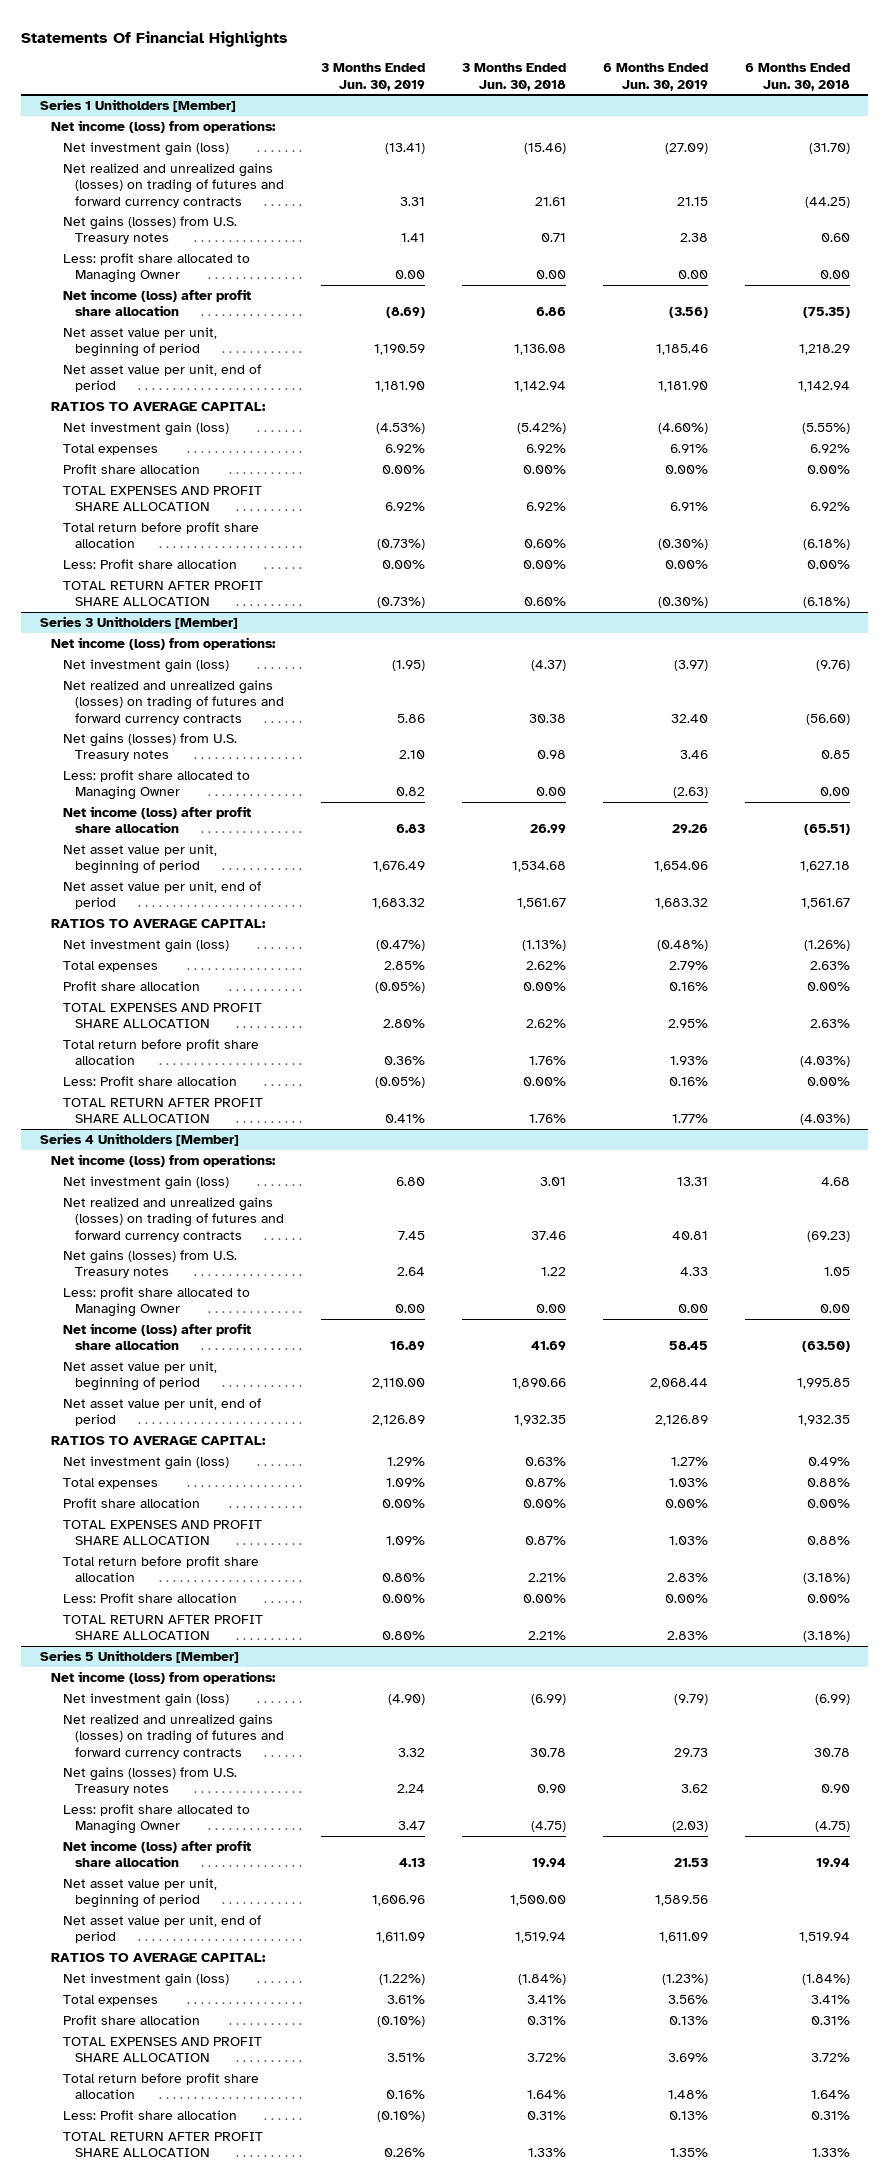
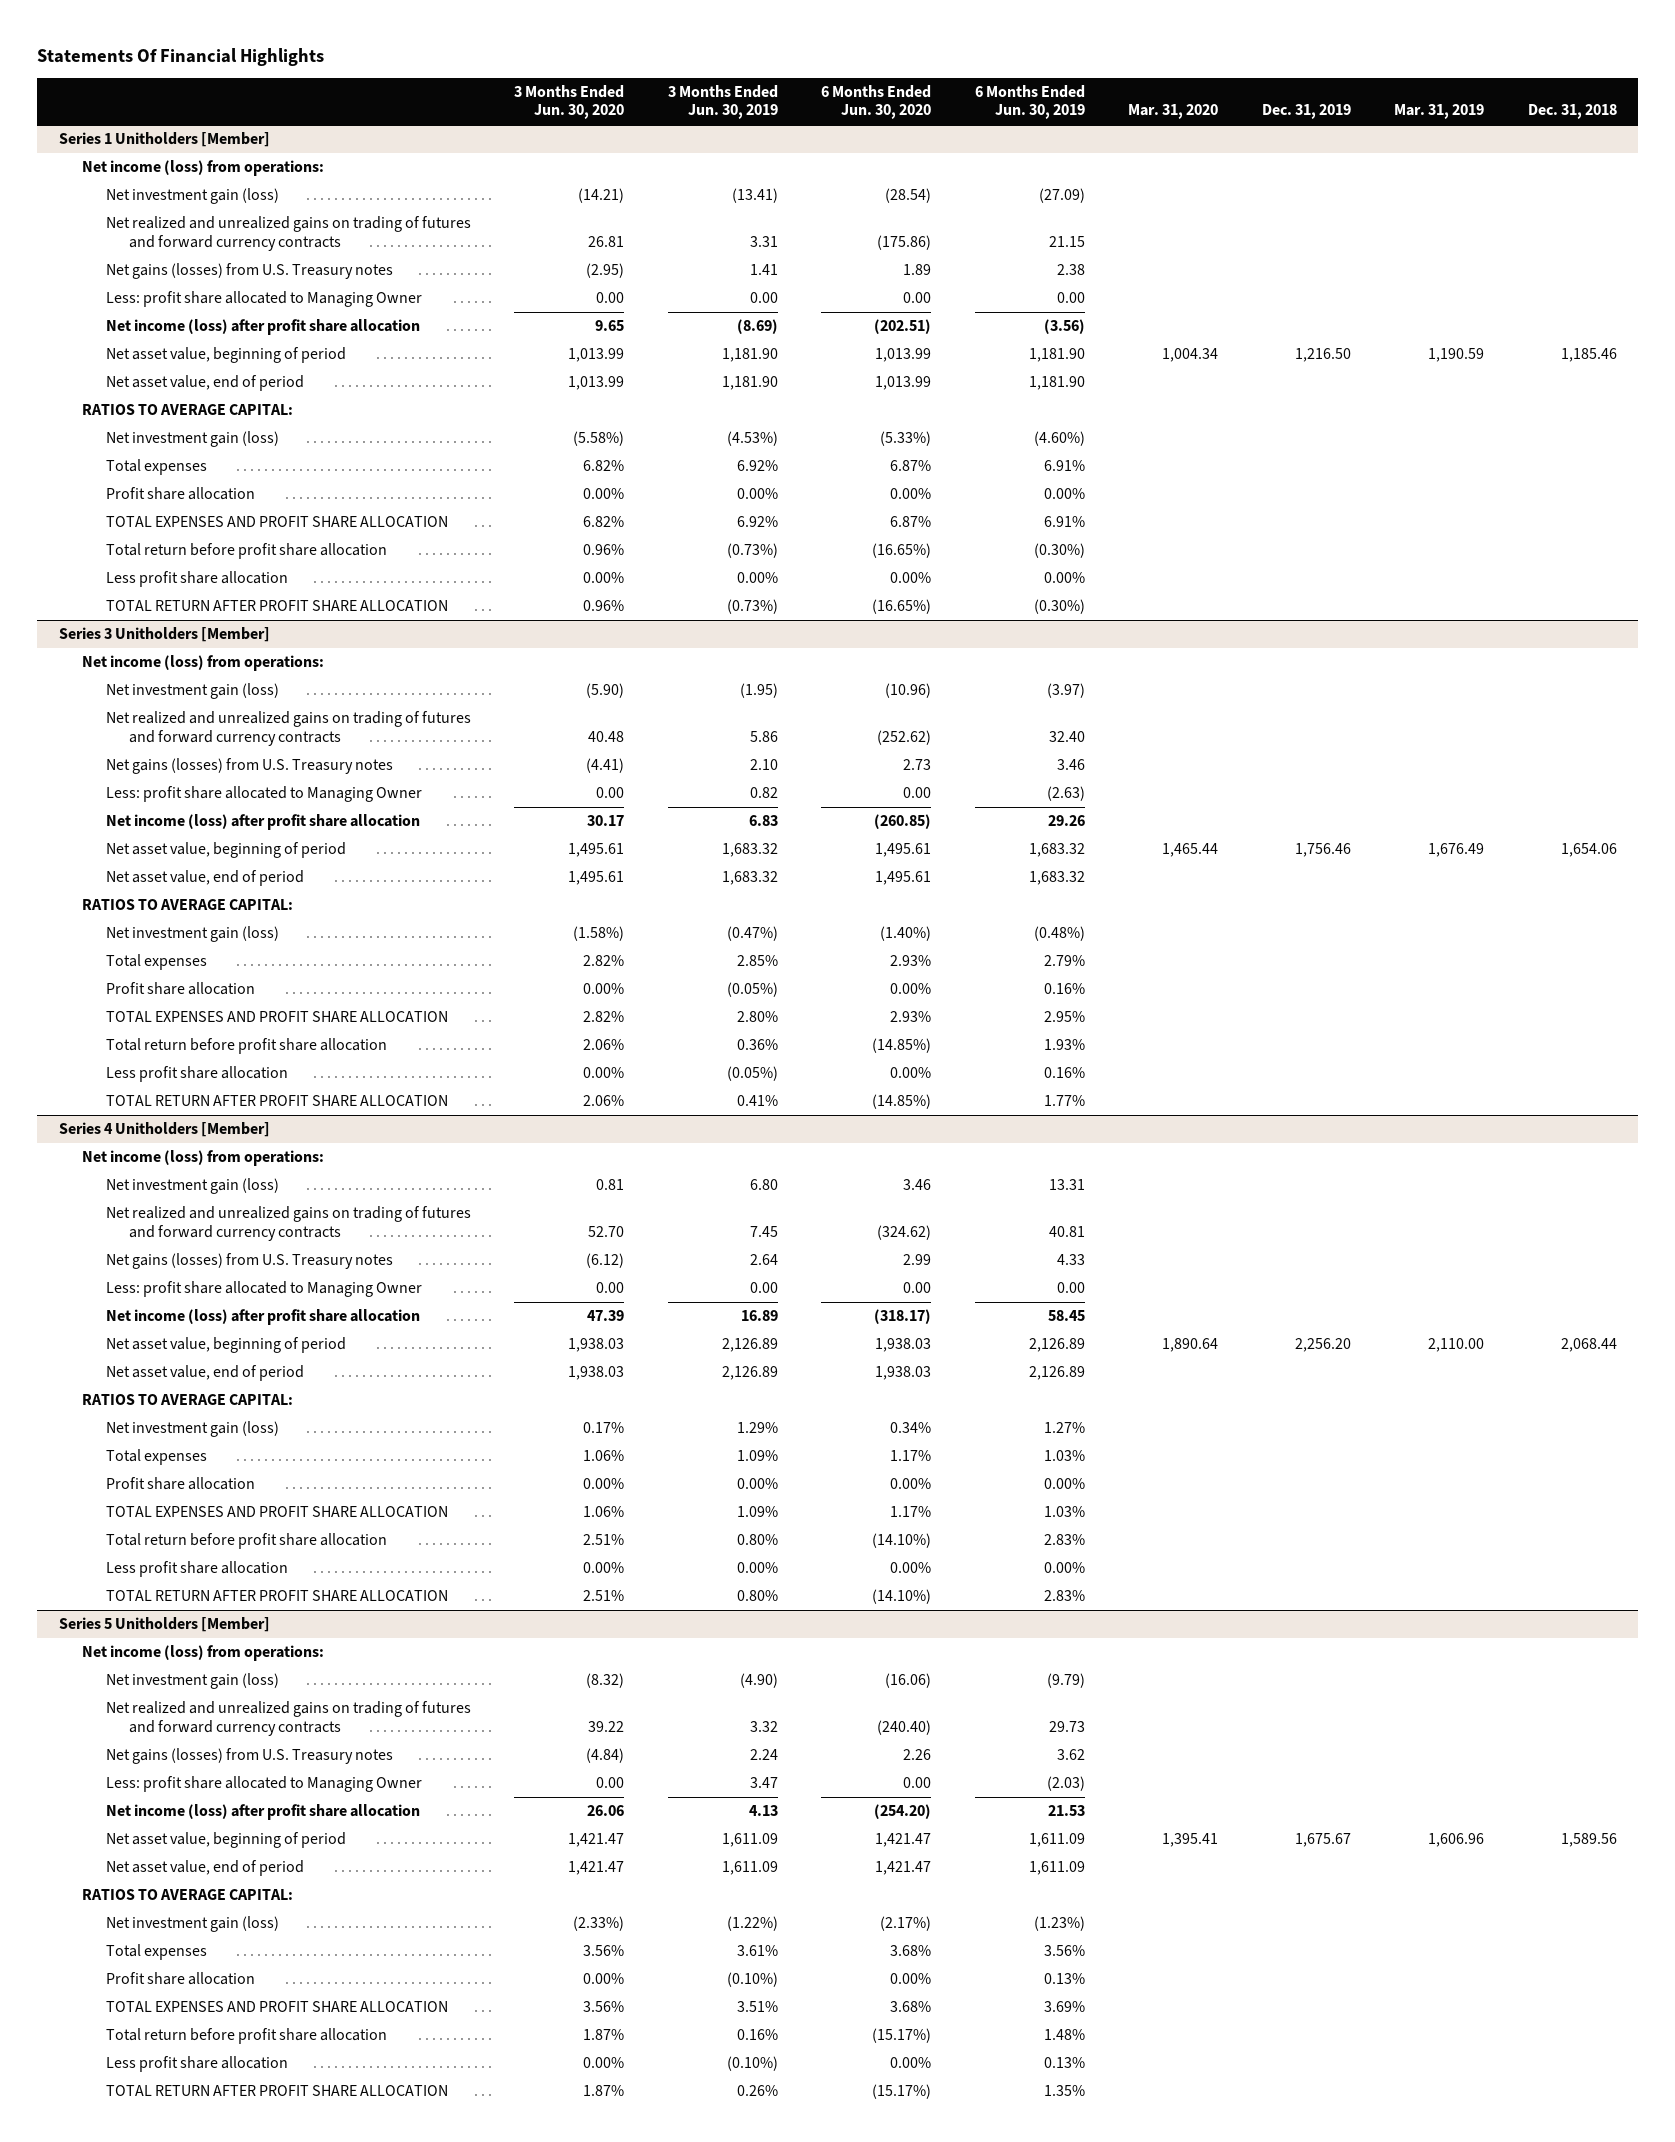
- | 3 Months Ended Jun. 30, 2019 | 3 Months Ended Jun. 30, 2018 | 6 Months Ended Jun. 30, 2019 | 6 Months Ended Jun. 30, 2018
+ | 3 Months Ended Jun. 30, 2020 | 3 Months Ended Jun. 30, 2019 | 6 Months Ended Jun. 30, 2020 | 6 Months Ended Jun. 30, 2019 | Mar. 31, 2020 | Dec. 31, 2019 | Mar. 31, 2019 | Dec. 31, 2018
@ Series 1 Unitholders [Member]
- Net realized and unrealized gains (losses) on trading of futures and forward currency contracts | 3.31 | 21.61 | 21.15 | (44.25)
+ Net realized and unrealized gains on trading of futures and forward currency contracts | 26.81 | 3.31 | (175.86) | 21.15 | | | |
- Net asset value per unit, beginning of period | 1,190.59 | 1,136.08 | 1,185.46 | 1,218.29
- Net asset value per unit, end of period | 1,181.90 | 1,142.94 | 1,181.90 | 1,142.94
+ Net asset value, beginning of period | 1,013.99 | 1,181.90 | 1,013.99 | 1,181.90 | 1,004.34 | 1,216.50 | 1,190.59 | 1,185.46
+ Net asset value, end of period | 1,013.99 | 1,181.90 | 1,013.99 | 1,181.90 | | | |
- Less: Profit share allocation | 0.00% | 0.00% | 0.00% | 0.00%
+ Less profit share allocation | 0.00% | 0.00% | 0.00% | 0.00% | | | |
@ Series 3 Unitholders [Member]
- Net realized and unrealized gains (losses) on trading of futures and forward currency contracts | 5.86 | 30.38 | 32.40 | (56.60)
+ Net realized and unrealized gains on trading of futures and forward currency contracts | 40.48 | 5.86 | (252.62) | 32.40 | | | |
- Net asset value per unit, beginning of period | 1,676.49 | 1,534.68 | 1,654.06 | 1,627.18
- Net asset value per unit, end of period | 1,683.32 | 1,561.67 | 1,683.32 | 1,561.67
+ Net asset value, beginning of period | 1,495.61 | 1,683.32 | 1,495.61 | 1,683.32 | 1,465.44 | 1,756.46 | 1,676.49 | 1,654.06
+ Net asset value, end of period | 1,495.61 | 1,683.32 | 1,495.61 | 1,683.32 | | | |
- Less: Profit share allocation | (0.05%) | 0.00% | 0.16% | 0.00%
+ Less profit share allocation | 0.00% | (0.05%) | 0.00% | 0.16% | | | |
@ Series 4 Unitholders [Member]
- Net realized and unrealized gains (losses) on trading of futures and forward currency contracts | 7.45 | 37.46 | 40.81 | (69.23)
+ Net realized and unrealized gains on trading of futures and forward currency contracts | 52.70 | 7.45 | (324.62) | 40.81 | | | |
- Net asset value per unit, beginning of period | 2,110.00 | 1,890.66 | 2,068.44 | 1,995.85
- Net asset value per unit, end of period | 2,126.89 | 1,932.35 | 2,126.89 | 1,932.35
+ Net asset value, beginning of period | 1,938.03 | 2,126.89 | 1,938.03 | 2,126.89 | 1,890.64 | 2,256.20 | 2,110.00 | 2,068.44
+ Net asset value, end of period | 1,938.03 | 2,126.89 | 1,938.03 | 2,126.89 | | | |
- Less: Profit share allocation | 0.00% | 0.00% | 0.00% | 0.00%
+ Less profit share allocation | 0.00% | 0.00% | 0.00% | 0.00% | | | |
@ Series 5 Unitholders [Member]
- Net realized and unrealized gains (losses) on trading of futures and forward currency contracts | 3.32 | 30.78 | 29.73 | 30.78
+ Net realized and unrealized gains on trading of futures and forward currency contracts | 39.22 | 3.32 | (240.40) | 29.73 | | | |
- Net asset value per unit, beginning of period | 1,606.96 | 1,500.00 | 1,589.56 |
- Net asset value per unit, end of period | 1,611.09 | 1,519.94 | 1,611.09 | 1,519.94
+ Net asset value, beginning of period | 1,421.47 | 1,611.09 | 1,421.47 | 1,611.09 | 1,395.41 | 1,675.67 | 1,606.96 | 1,589.56
+ Net asset value, end of period | 1,421.47 | 1,611.09 | 1,421.47 | 1,611.09 | | | |
- Less: Profit share allocation | (0.10%) | 0.31% | 0.13% | 0.31%
+ Less profit share allocation | 0.00% | (0.10%) | 0.00% | 0.13% | | | |

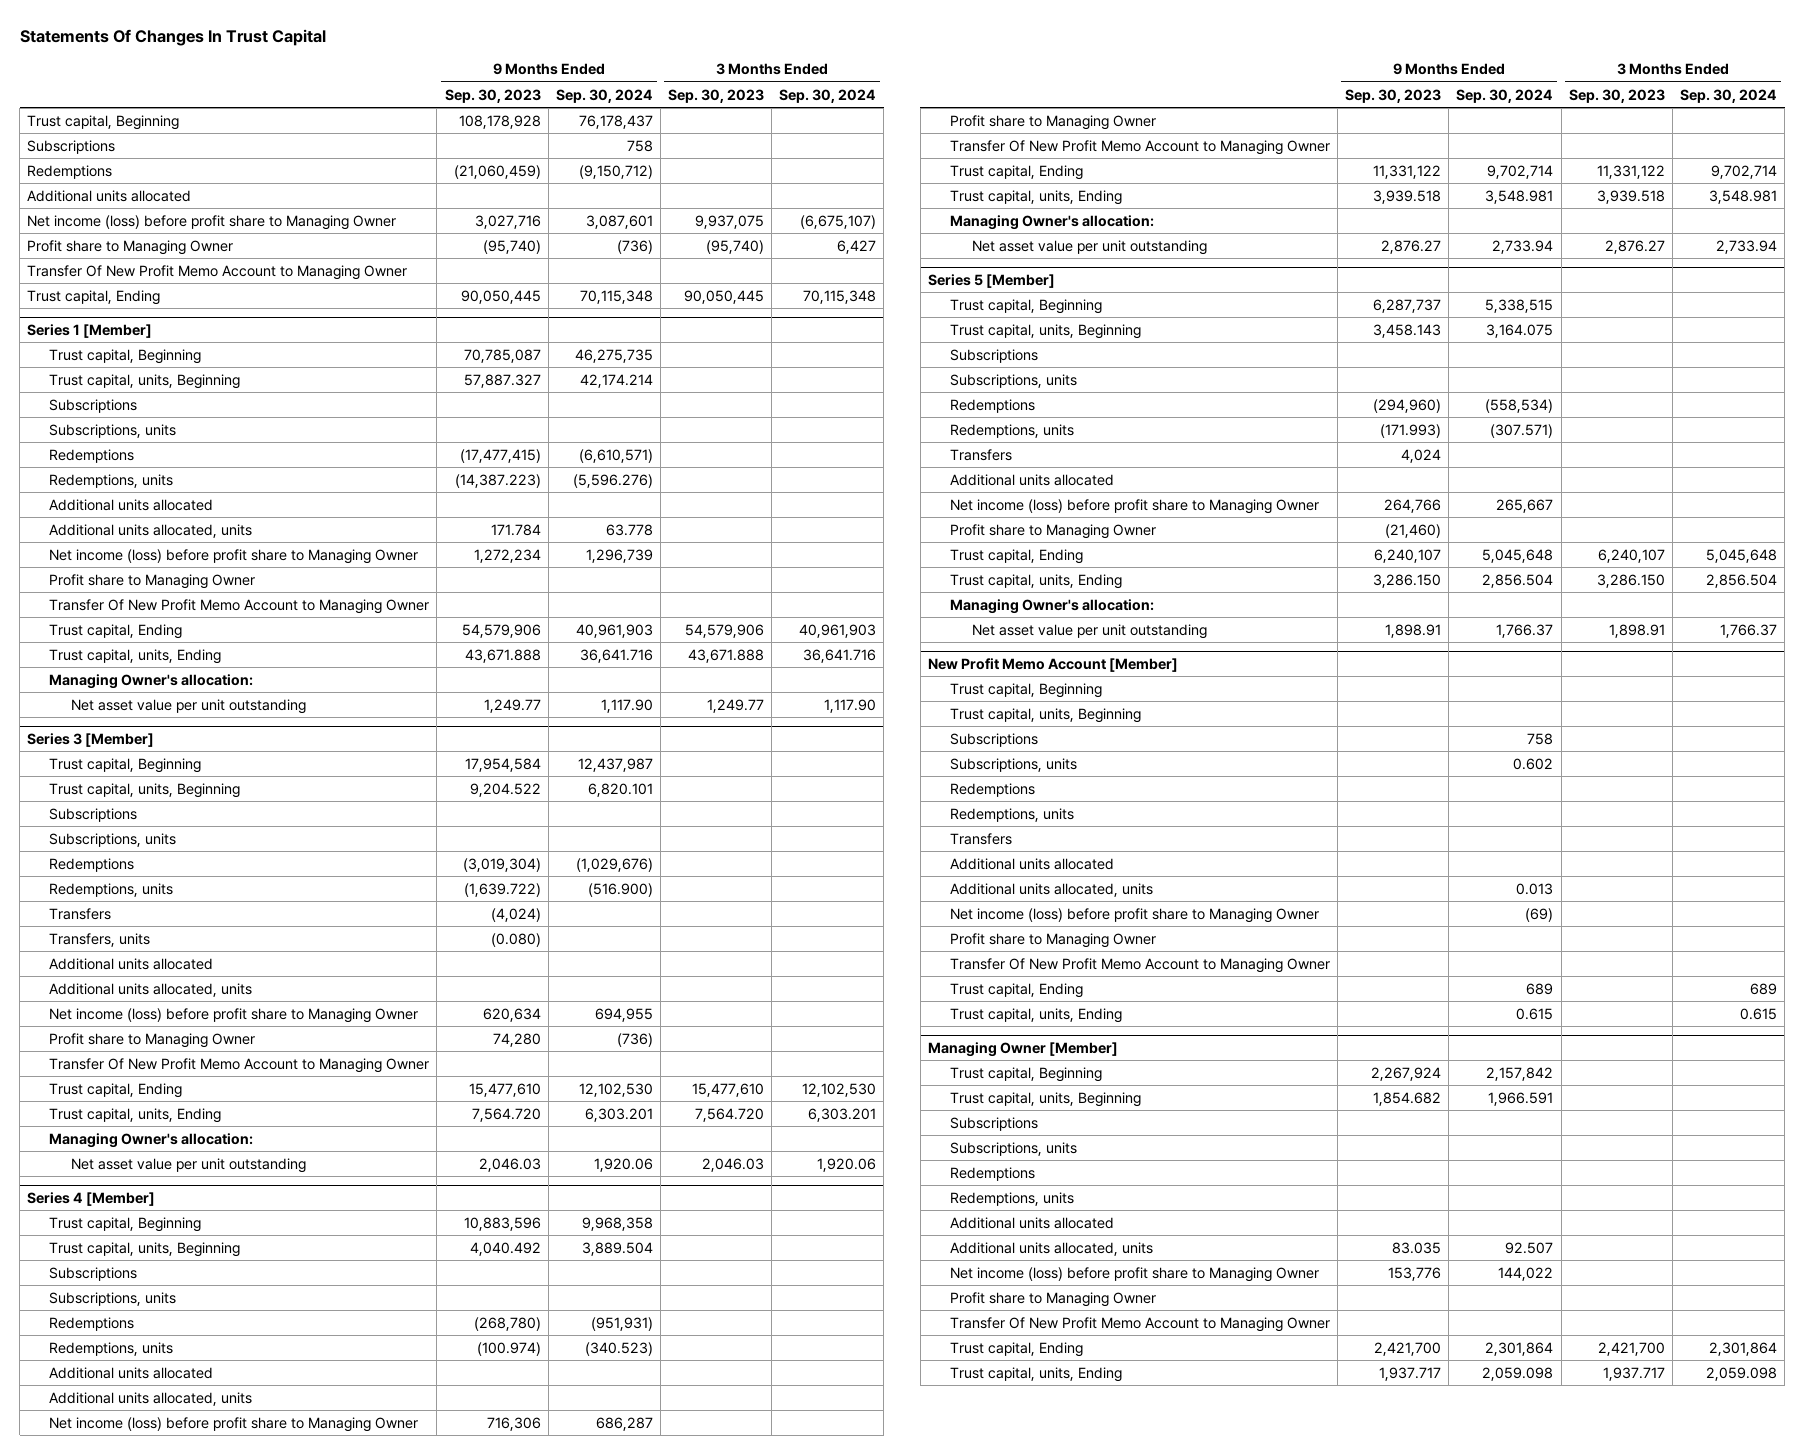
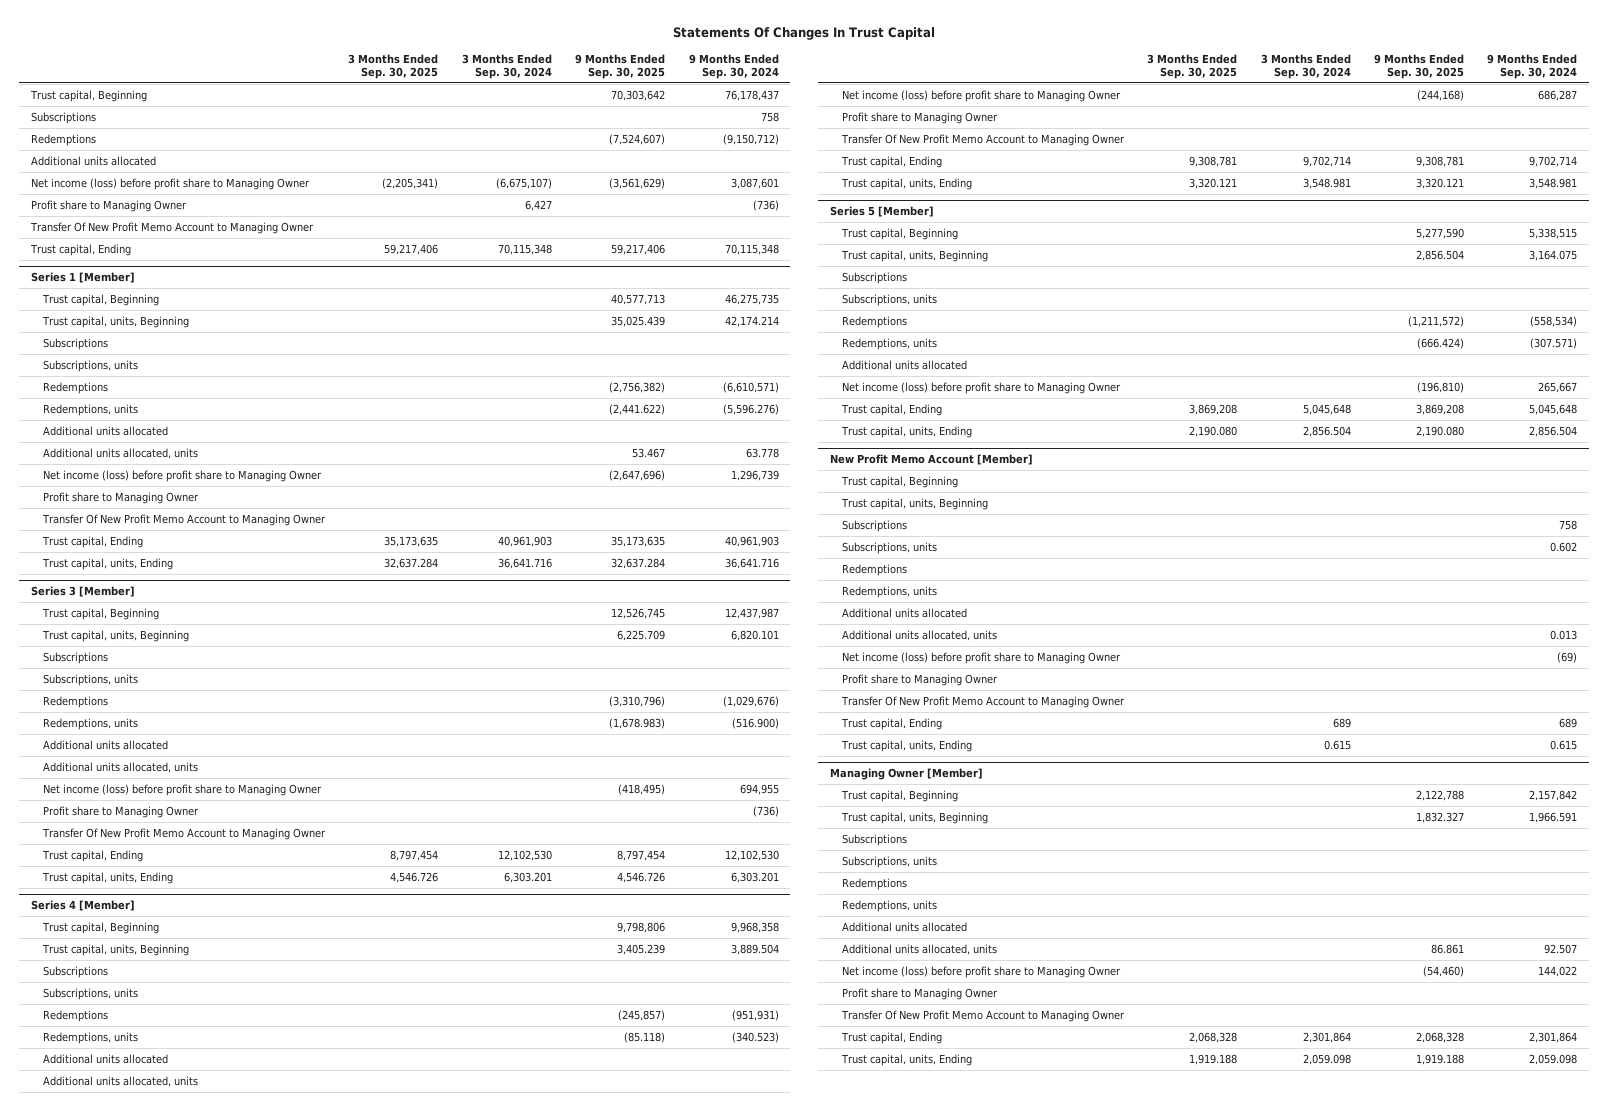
- | 9 Months Ended Sep. 30, 2023 | 9 Months Ended Sep. 30, 2024 | 3 Months Ended Sep. 30, 2023 | 3 Months Ended Sep. 30, 2024
+ | 3 Months Ended Sep. 30, 2025 | 3 Months Ended Sep. 30, 2024 | 9 Months Ended Sep. 30, 2025 | 9 Months Ended Sep. 30, 2024
@ Series 1 [Member]
- Managing Owner's allocation:
- Net asset value per unit outstanding | 1,249.77 | 1,117.90 | 1,249.77 | 1,117.90
@ Series 3 [Member]
- Transfers | (4,024) | | |
- Transfers, units | (0.080) | | |
- Managing Owner's allocation:
- Net asset value per unit outstanding | 2,046.03 | 1,920.06 | 2,046.03 | 1,920.06
@ Series 4 [Member]
- Managing Owner's allocation:
- Net asset value per unit outstanding | 2,876.27 | 2,733.94 | 2,876.27 | 2,733.94
@ Series 5 [Member]
- Transfers | 4,024 | | |
- Profit share to Managing Owner | (21,460) | | |
- Managing Owner's allocation:
- Net asset value per unit outstanding | 1,898.91 | 1,766.37 | 1,898.91 | 1,766.37
@ New Profit Memo Account [Member]
- Transfers

